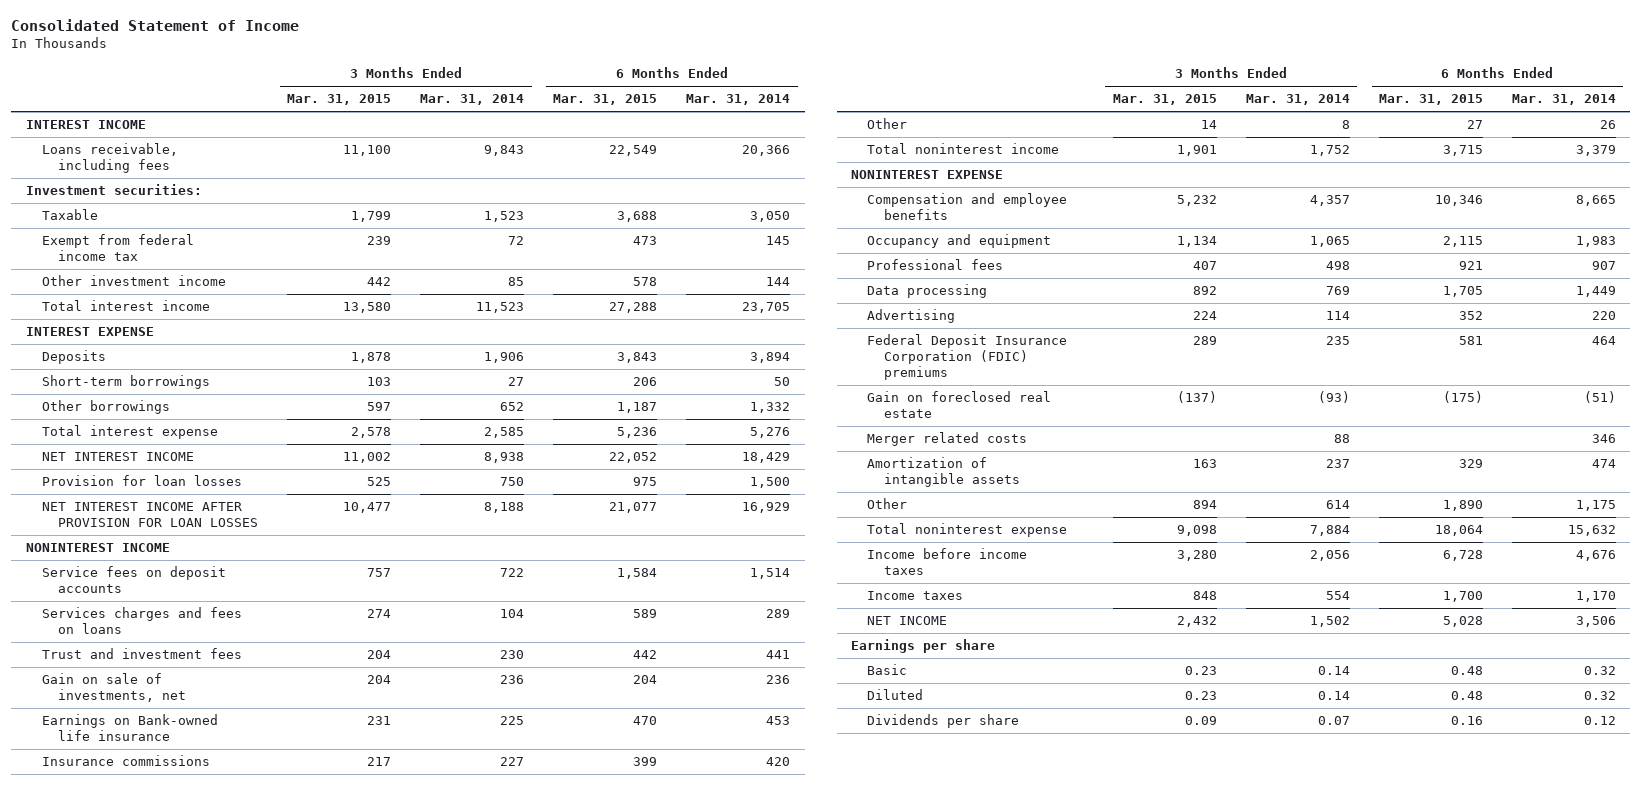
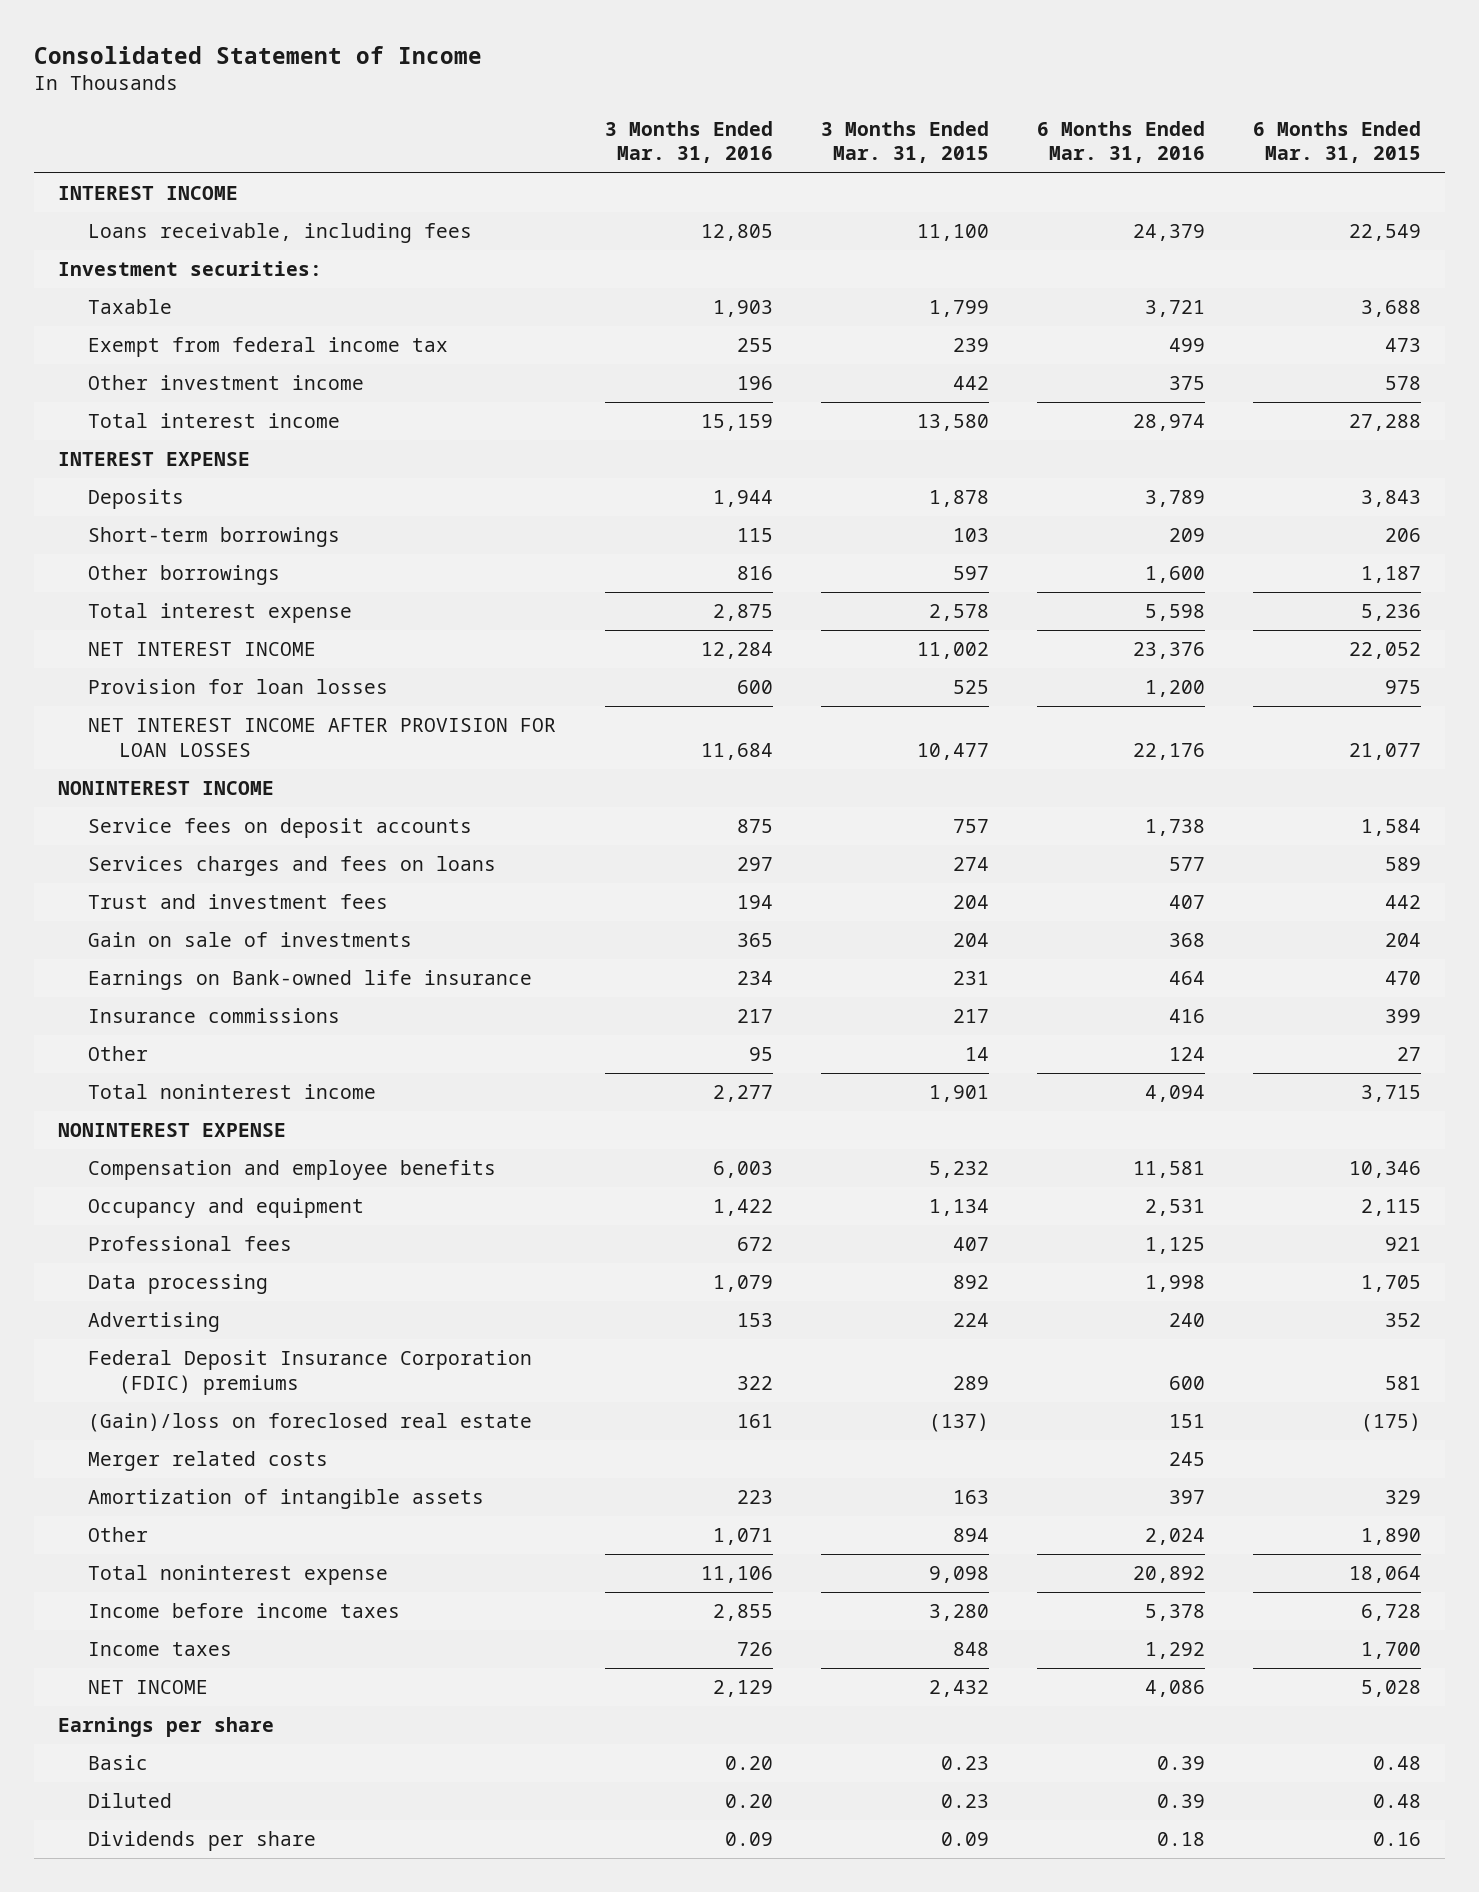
- | 3 Months Ended Mar. 31, 2015 | 3 Months Ended Mar. 31, 2014 | 6 Months Ended Mar. 31, 2015 | 6 Months Ended Mar. 31, 2014
+ | 3 Months Ended Mar. 31, 2016 | 3 Months Ended Mar. 31, 2015 | 6 Months Ended Mar. 31, 2016 | 6 Months Ended Mar. 31, 2015
- Gain on sale of investments, net | 204 | 236 | 204 | 236
+ Gain on sale of investments | 365 | 204 | 368 | 204
- Gain on foreclosed real estate | (137) | (93) | (175) | (51)
+ (Gain)/loss on foreclosed real estate | 161 | (137) | 151 | (175)

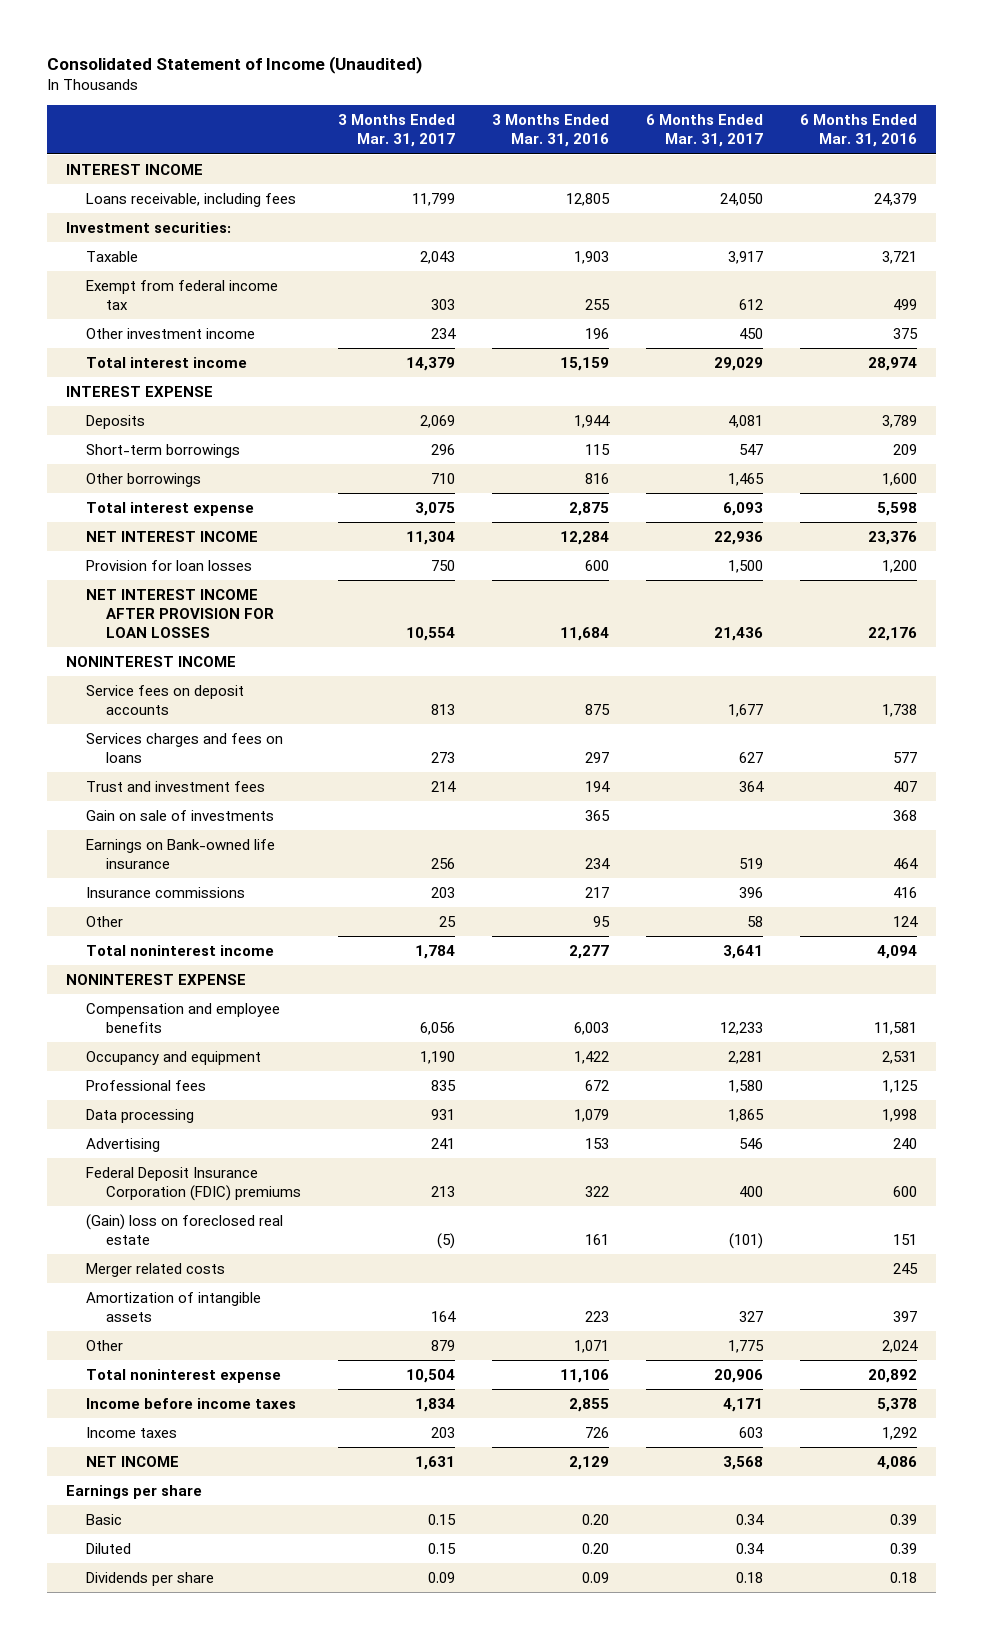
- Consolidated Statement of Income
+ Consolidated Statement of Income (Unaudited)
- | 3 Months Ended Mar. 31, 2016 | 3 Months Ended Mar. 31, 2015 | 6 Months Ended Mar. 31, 2016 | 6 Months Ended Mar. 31, 2015
+ | 3 Months Ended Mar. 31, 2017 | 3 Months Ended Mar. 31, 2016 | 6 Months Ended Mar. 31, 2017 | 6 Months Ended Mar. 31, 2016
- (Gain)/loss on foreclosed real estate | 161 | (137) | 151 | (175)
+ (Gain) loss on foreclosed real estate | (5) | 161 | (101) | 151

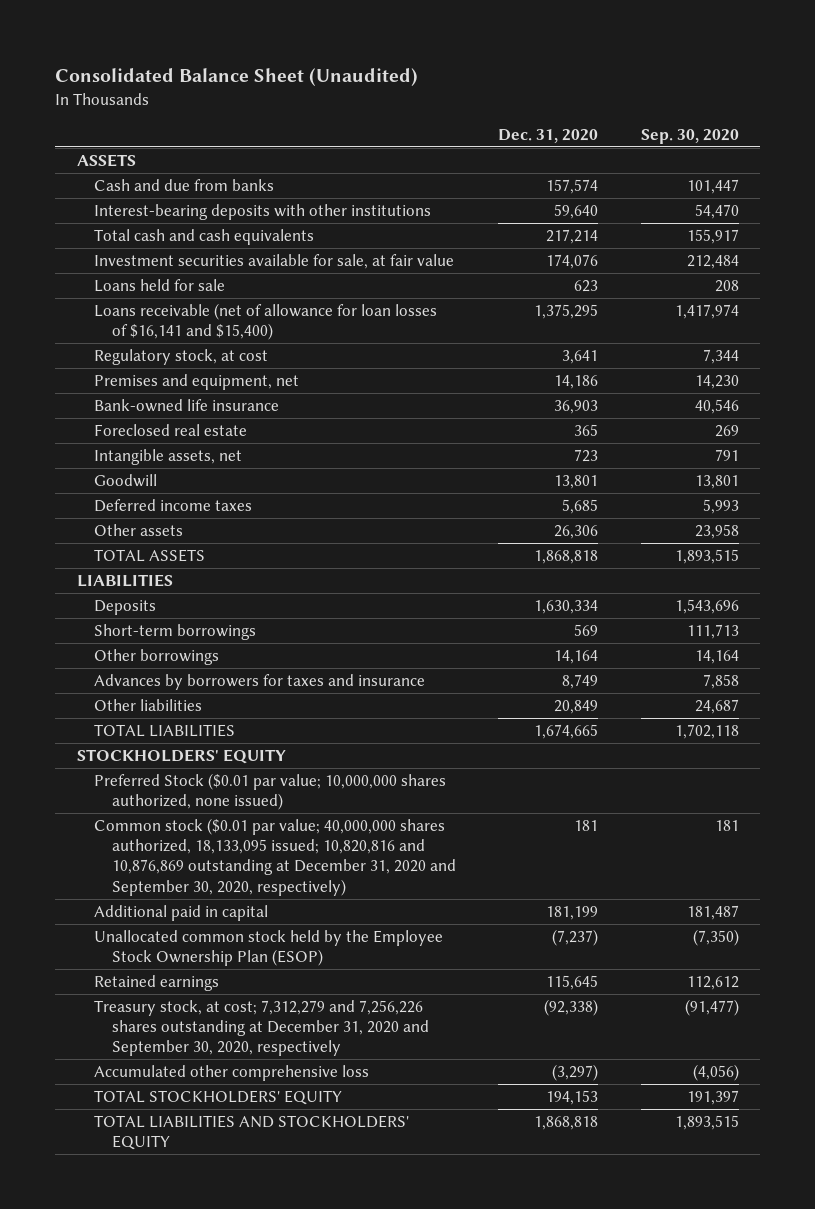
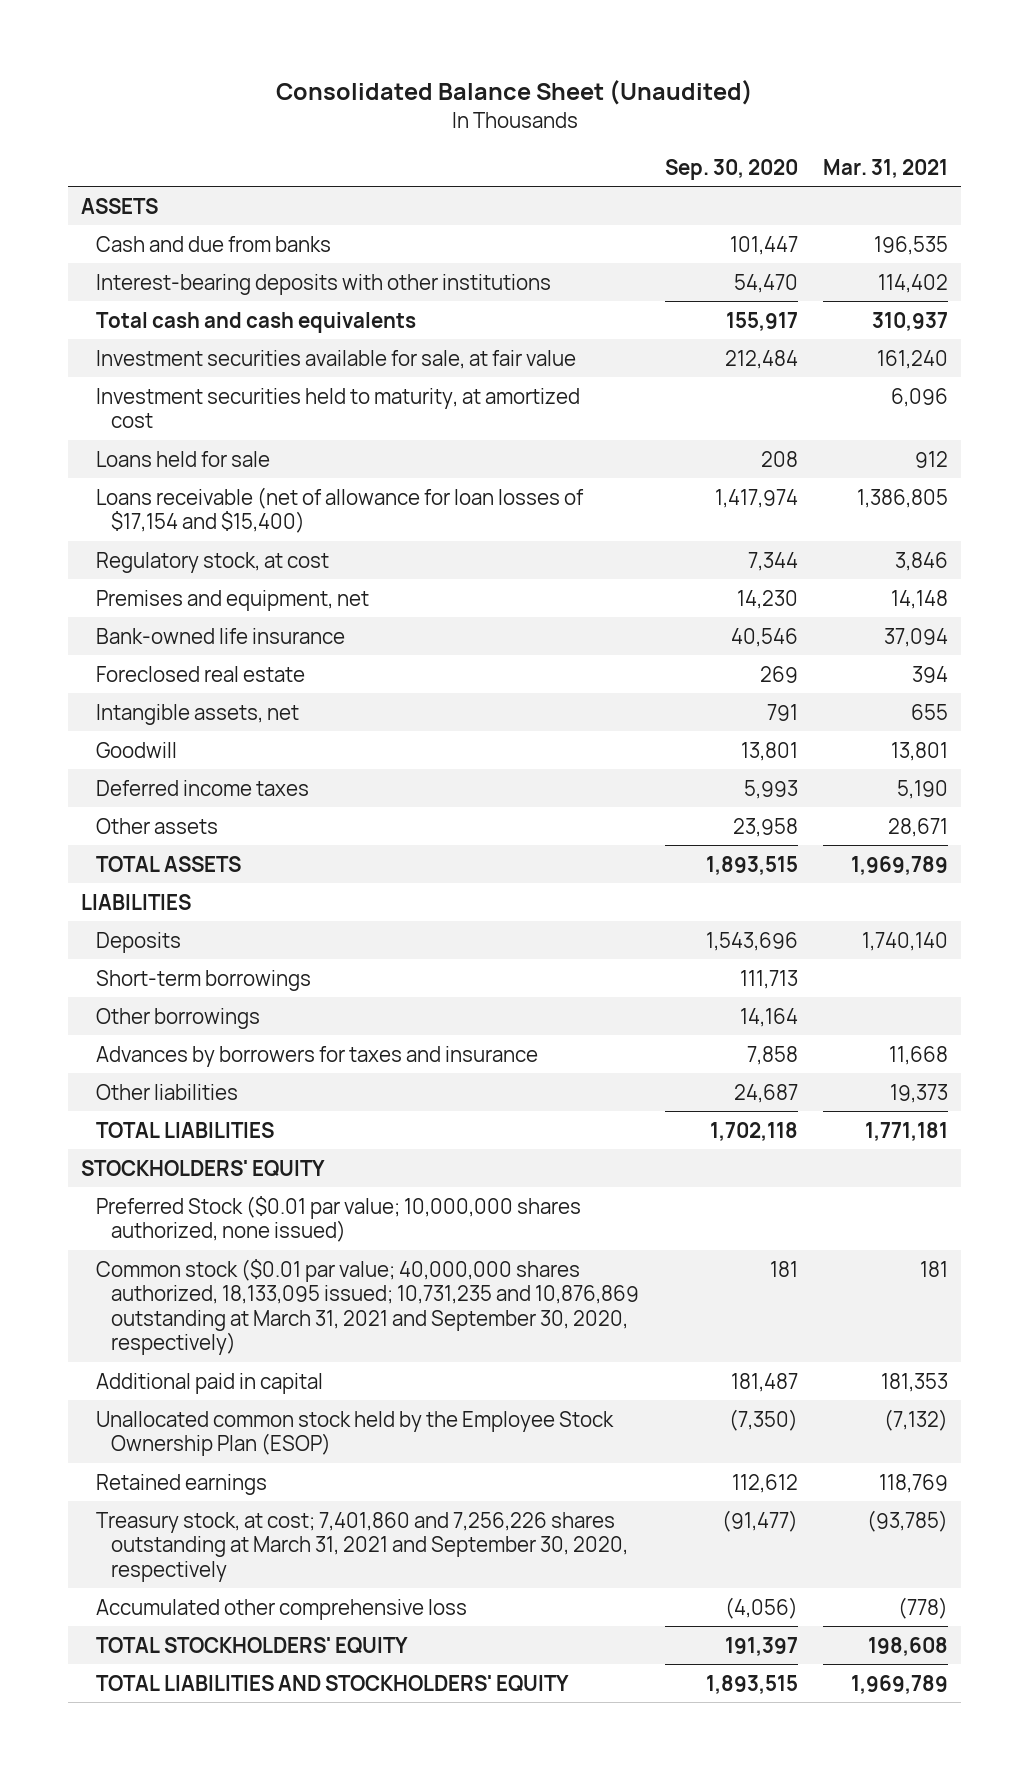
- | Dec. 31, 2020 | Sep. 30, 2020
+ | Sep. 30, 2020 | Mar. 31, 2021
+ Investment securities held to maturity, at amortized cost | | 6,096
- Loans receivable (net of allowance for loan losses of $16,141 and $15,400) | 1,375,295 | 1,417,974
+ Loans receivable (net of allowance for loan losses of $17,154 and $15,400) | 1,417,974 | 1,386,805
- Common stock ($0.01 par value; 40,000,000 shares authorized, 18,133,095 issued; 10,820,816 and 10,876,869 outstanding at December 31, 2020 and September 30, 2020, respectively) | 181 | 181
+ Common stock ($0.01 par value; 40,000,000 shares authorized, 18,133,095 issued; 10,731,235 and 10,876,869 outstanding at March 31, 2021 and September 30, 2020, respectively) | 181 | 181
- Treasury stock, at cost; 7,312,279 and 7,256,226 shares outstanding at December 31, 2020 and September 30, 2020, respectively | (92,338) | (91,477)
+ Treasury stock, at cost; 7,401,860 and 7,256,226 shares outstanding at March 31, 2021 and September 30, 2020, respectively | (91,477) | (93,785)

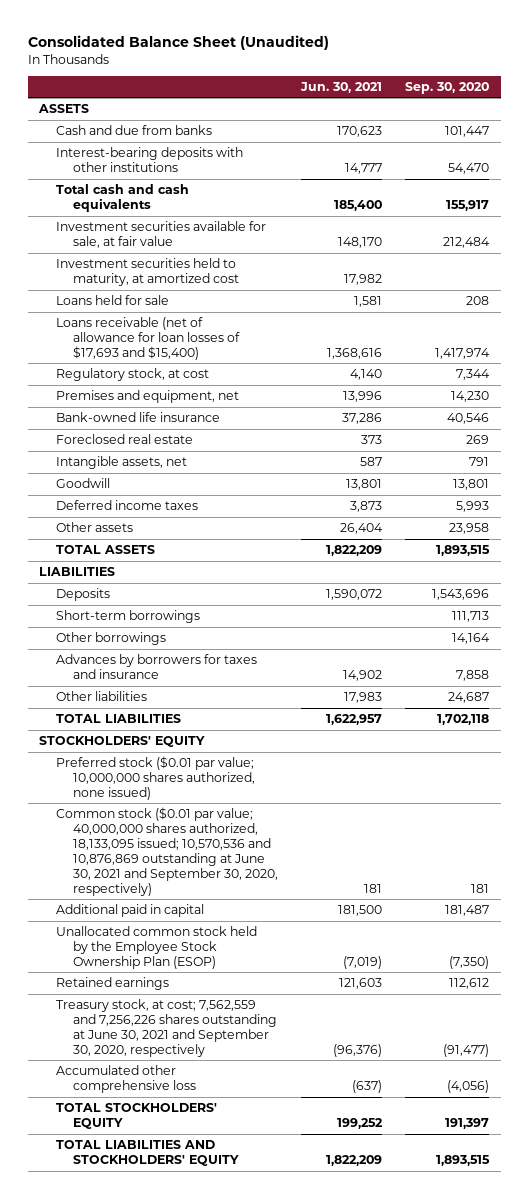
- | Sep. 30, 2020 | Mar. 31, 2021
+ | Jun. 30, 2021 | Sep. 30, 2020
- Loans receivable (net of allowance for loan losses of $17,154 and $15,400) | 1,417,974 | 1,386,805
+ Loans receivable (net of allowance for loan losses of $17,693 and $15,400) | 1,368,616 | 1,417,974
- Preferred Stock ($0.01 par value; 10,000,000 shares authorized, none issued)
- Common stock ($0.01 par value; 40,000,000 shares authorized, 18,133,095 issued; 10,731,235 and 10,876,869 outstanding at March 31, 2021 and September 30, 2020, respectively) | 181 | 181
+ Preferred stock ($0.01 par value; 10,000,000 shares authorized, none issued)
+ Common stock ($0.01 par value; 40,000,000 shares authorized, 18,133,095 issued; 10,570,536 and 10,876,869 outstanding at June 30, 2021 and September 30, 2020, respectively) | 181 | 181
- Treasury stock, at cost; 7,401,860 and 7,256,226 shares outstanding at March 31, 2021 and September 30, 2020, respectively | (91,477) | (93,785)
+ Treasury stock, at cost; 7,562,559 and 7,256,226 shares outstanding at June 30, 2021 and September 30, 2020, respectively | (96,376) | (91,477)

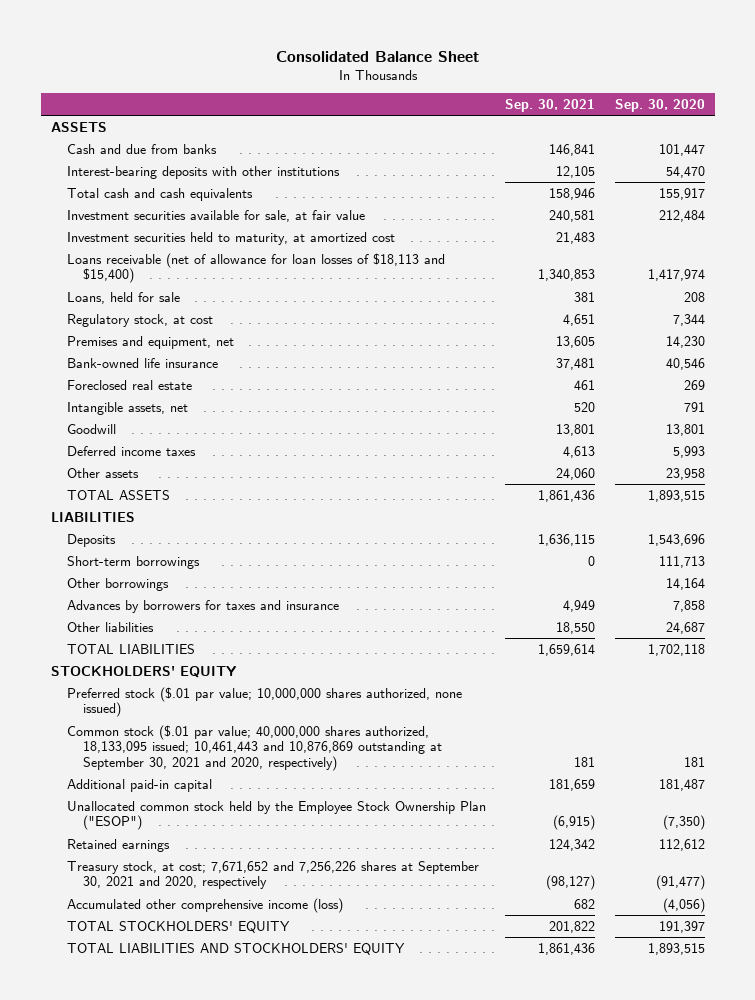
- Consolidated Balance Sheet (Unaudited)
+ Consolidated Balance Sheet
- | Jun. 30, 2021 | Sep. 30, 2020
+ | Sep. 30, 2021 | Sep. 30, 2020
- Loans held for sale | 1,581 | 208
- Loans receivable (net of allowance for loan losses of $17,693 and $15,400) | 1,368,616 | 1,417,974
+ Loans receivable (net of allowance for loan losses of $18,113 and $15,400) | 1,340,853 | 1,417,974
+ Loans, held for sale | 381 | 208
- Preferred stock ($0.01 par value; 10,000,000 shares authorized, none issued)
- Common stock ($0.01 par value; 40,000,000 shares authorized, 18,133,095 issued; 10,570,536 and 10,876,869 outstanding at June 30, 2021 and September 30, 2020, respectively) | 181 | 181
- Additional paid in capital | 181,500 | 181,487
- Unallocated common stock held by the Employee Stock Ownership Plan (ESOP) | (7,019) | (7,350)
+ Preferred stock ($.01 par value; 10,000,000 shares authorized, none issued)
+ Common stock ($.01 par value; 40,000,000 shares authorized, 18,133,095 issued; 10,461,443 and 10,876,869 outstanding at September 30, 2021 and 2020, respectively) | 181 | 181
+ Additional paid-in capital | 181,659 | 181,487
+ Unallocated common stock held by the Employee Stock Ownership Plan ("ESOP") | (6,915) | (7,350)
- Treasury stock, at cost; 7,562,559 and 7,256,226 shares outstanding at June 30, 2021 and September 30, 2020, respectively | (96,376) | (91,477)
- Accumulated other comprehensive loss | (637) | (4,056)
+ Treasury stock, at cost; 7,671,652 and 7,256,226 shares at September 30, 2021 and 2020, respectively | (98,127) | (91,477)
+ Accumulated other comprehensive income (loss) | 682 | (4,056)

